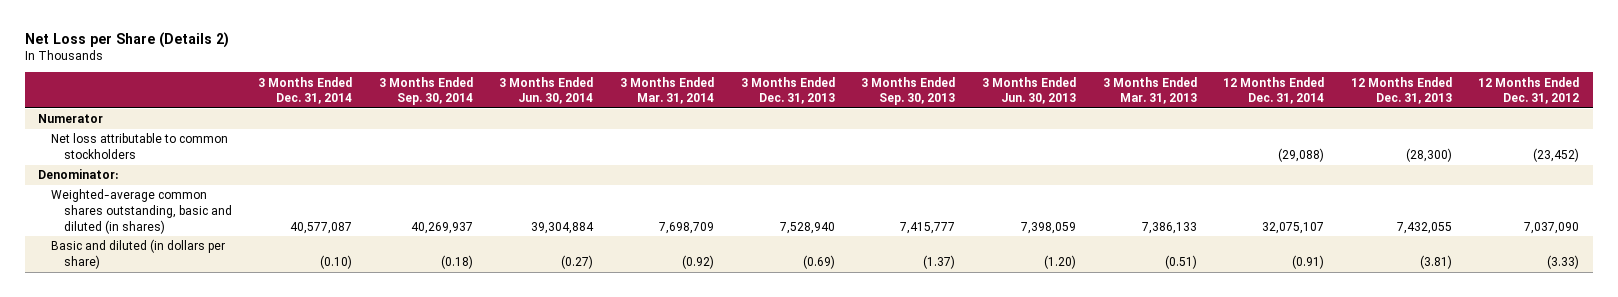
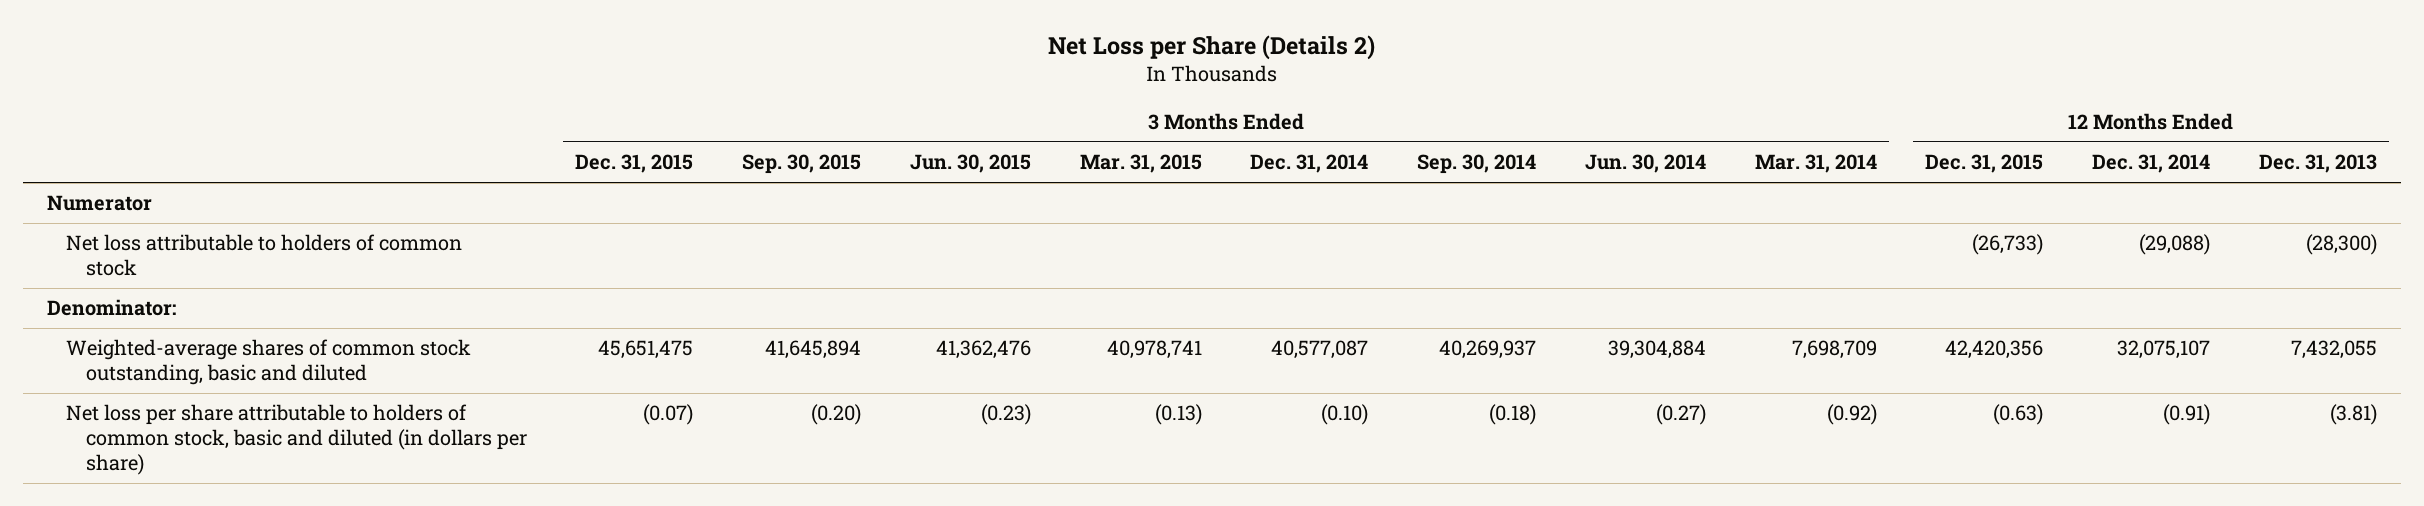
- | 3 Months Ended Dec. 31, 2014 | 3 Months Ended Sep. 30, 2014 | 3 Months Ended Jun. 30, 2014 | 3 Months Ended Mar. 31, 2014 | 3 Months Ended Dec. 31, 2013 | 3 Months Ended Sep. 30, 2013 | 3 Months Ended Jun. 30, 2013 | 3 Months Ended Mar. 31, 2013 | 12 Months Ended Dec. 31, 2014 | 12 Months Ended Dec. 31, 2013 | 12 Months Ended Dec. 31, 2012
+ | 3 Months Ended Dec. 31, 2015 | 3 Months Ended Sep. 30, 2015 | 3 Months Ended Jun. 30, 2015 | 3 Months Ended Mar. 31, 2015 | 3 Months Ended Dec. 31, 2014 | 3 Months Ended Sep. 30, 2014 | 3 Months Ended Jun. 30, 2014 | 3 Months Ended Mar. 31, 2014 | 12 Months Ended Dec. 31, 2015 | 12 Months Ended Dec. 31, 2014 | 12 Months Ended Dec. 31, 2013
- Net loss attributable to common stockholders | | | | | | | | | (29,088) | (28,300) | (23,452)
+ Net loss attributable to holders of common stock | | | | | | | | | (26,733) | (29,088) | (28,300)
- Weighted-average common shares outstanding, basic and diluted (in shares) | 40,577,087 | 40,269,937 | 39,304,884 | 7,698,709 | 7,528,940 | 7,415,777 | 7,398,059 | 7,386,133 | 32,075,107 | 7,432,055 | 7,037,090
- Basic and diluted (in dollars per share) | (0.10) | (0.18) | (0.27) | (0.92) | (0.69) | (1.37) | (1.20) | (0.51) | (0.91) | (3.81) | (3.33)
+ Weighted-average shares of common stock outstanding, basic and diluted | 45,651,475 | 41,645,894 | 41,362,476 | 40,978,741 | 40,577,087 | 40,269,937 | 39,304,884 | 7,698,709 | 42,420,356 | 32,075,107 | 7,432,055
+ Net loss per share attributable to holders of common stock, basic and diluted (in dollars per share) | (0.07) | (0.20) | (0.23) | (0.13) | (0.10) | (0.18) | (0.27) | (0.92) | (0.63) | (0.91) | (3.81)

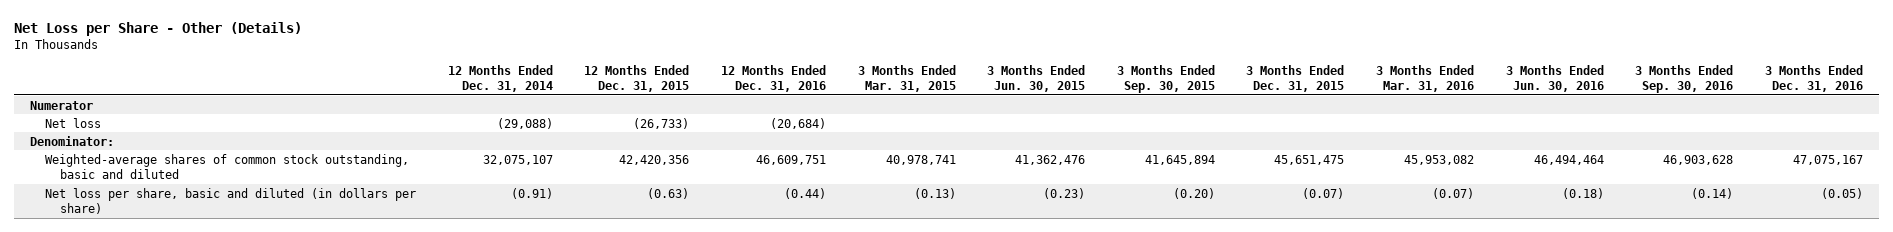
- Net Loss per Share (Details 2)
+ Net Loss per Share - Other (Details)
- | 3 Months Ended Dec. 31, 2015 | 3 Months Ended Sep. 30, 2015 | 3 Months Ended Jun. 30, 2015 | 3 Months Ended Mar. 31, 2015 | 3 Months Ended Dec. 31, 2014 | 3 Months Ended Sep. 30, 2014 | 3 Months Ended Jun. 30, 2014 | 3 Months Ended Mar. 31, 2014 | 12 Months Ended Dec. 31, 2015 | 12 Months Ended Dec. 31, 2014 | 12 Months Ended Dec. 31, 2013
+ | 12 Months Ended Dec. 31, 2014 | 12 Months Ended Dec. 31, 2015 | 12 Months Ended Dec. 31, 2016 | 3 Months Ended Mar. 31, 2015 | 3 Months Ended Jun. 30, 2015 | 3 Months Ended Sep. 30, 2015 | 3 Months Ended Dec. 31, 2015 | 3 Months Ended Mar. 31, 2016 | 3 Months Ended Jun. 30, 2016 | 3 Months Ended Sep. 30, 2016 | 3 Months Ended Dec. 31, 2016
- Net loss attributable to holders of common stock | | | | | | | | | (26,733) | (29,088) | (28,300)
+ Net loss | (29,088) | (26,733) | (20,684) | | | | | | | |
- Net loss per share attributable to holders of common stock, basic and diluted (in dollars per share) | (0.07) | (0.20) | (0.23) | (0.13) | (0.10) | (0.18) | (0.27) | (0.92) | (0.63) | (0.91) | (3.81)
+ Net loss per share, basic and diluted (in dollars per share) | (0.91) | (0.63) | (0.44) | (0.13) | (0.23) | (0.20) | (0.07) | (0.07) | (0.18) | (0.14) | (0.05)

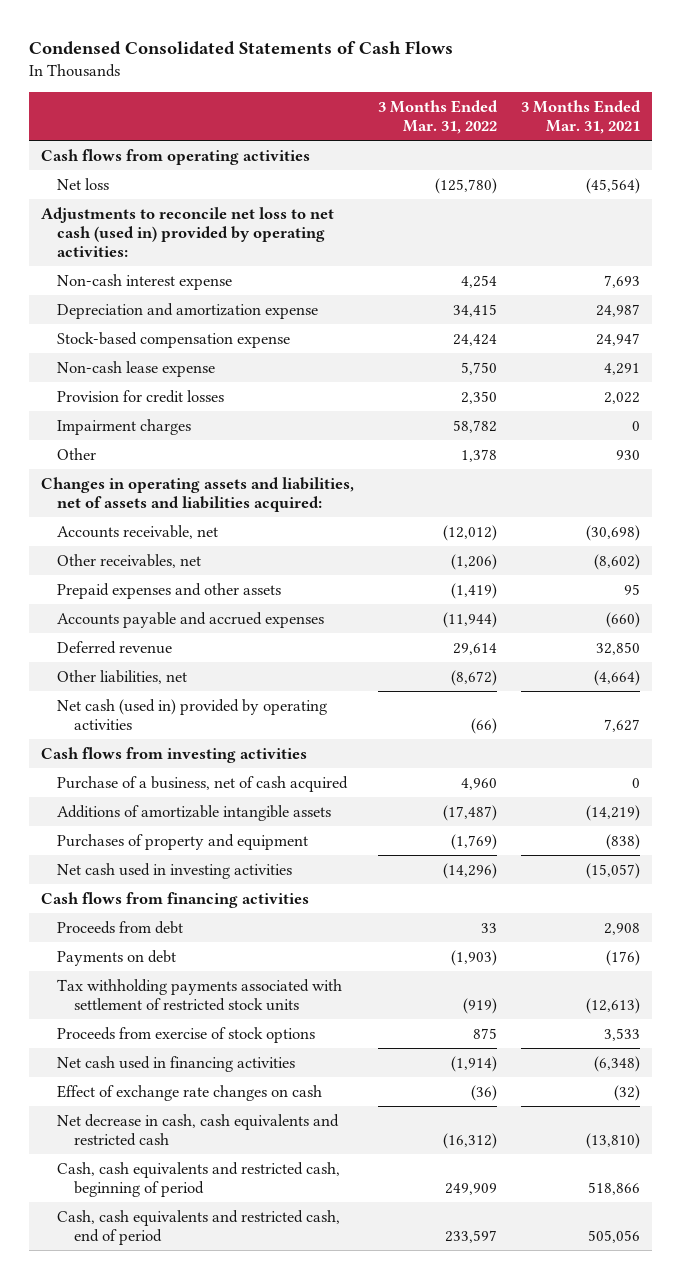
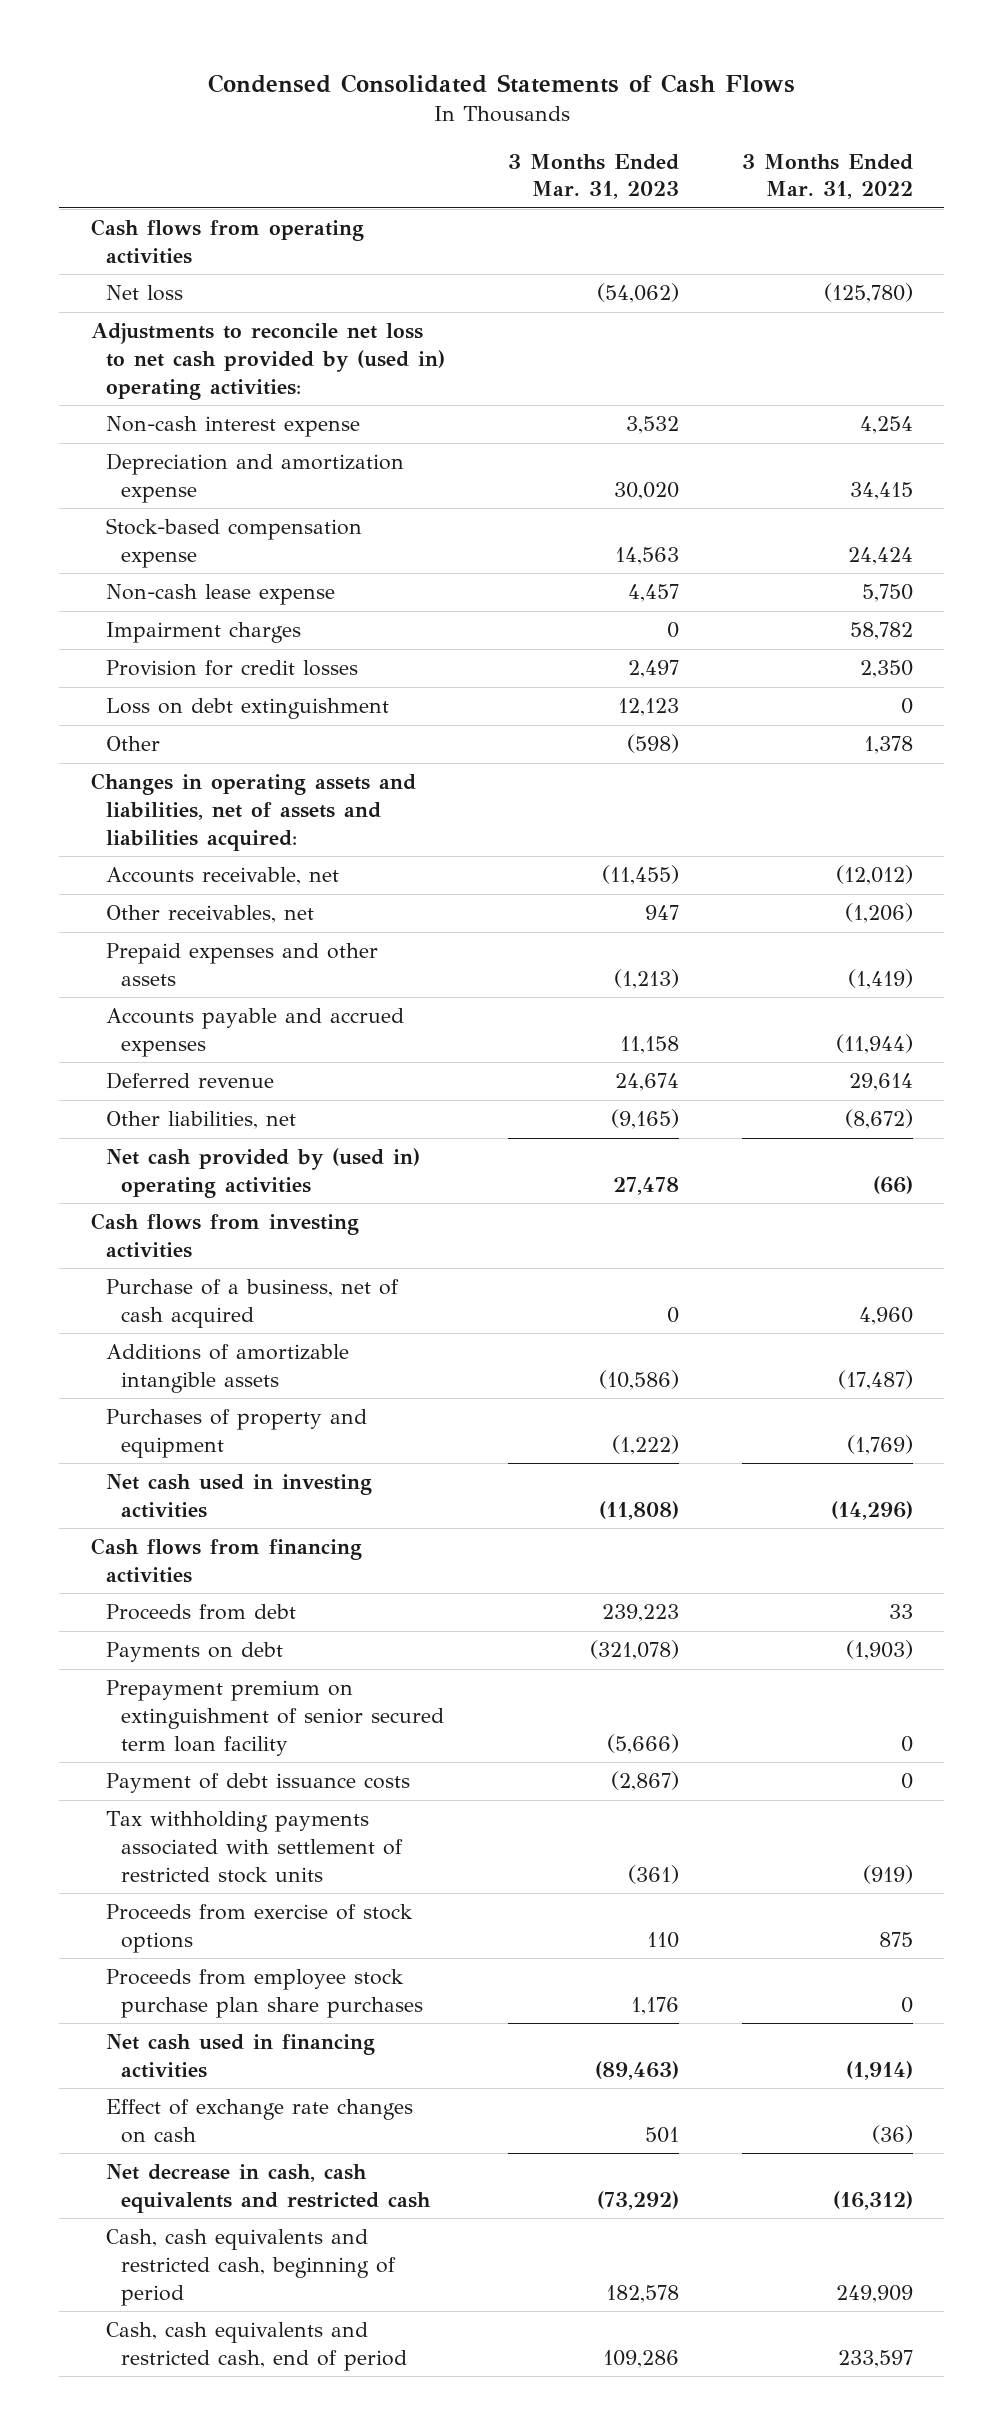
- | 3 Months Ended Mar. 31, 2022 | 3 Months Ended Mar. 31, 2021
+ | 3 Months Ended Mar. 31, 2023 | 3 Months Ended Mar. 31, 2022
- Adjustments to reconcile net loss to net cash (used in) provided by operating activities:
+ Adjustments to reconcile net loss to net cash provided by (used in) operating activities:
moved down: Provision for credit losses | 2,497 | 2,350
+ Loss on debt extinguishment | 12,123 | 0
- Net cash (used in) provided by operating activities | (66) | 7,627
+ Net cash provided by (used in) operating activities | 27,478 | (66)
+ Prepayment premium on extinguishment of senior secured term loan facility | (5,666) | 0
+ Payment of debt issuance costs | (2,867) | 0
+ Proceeds from employee stock purchase plan share purchases | 1,176 | 0

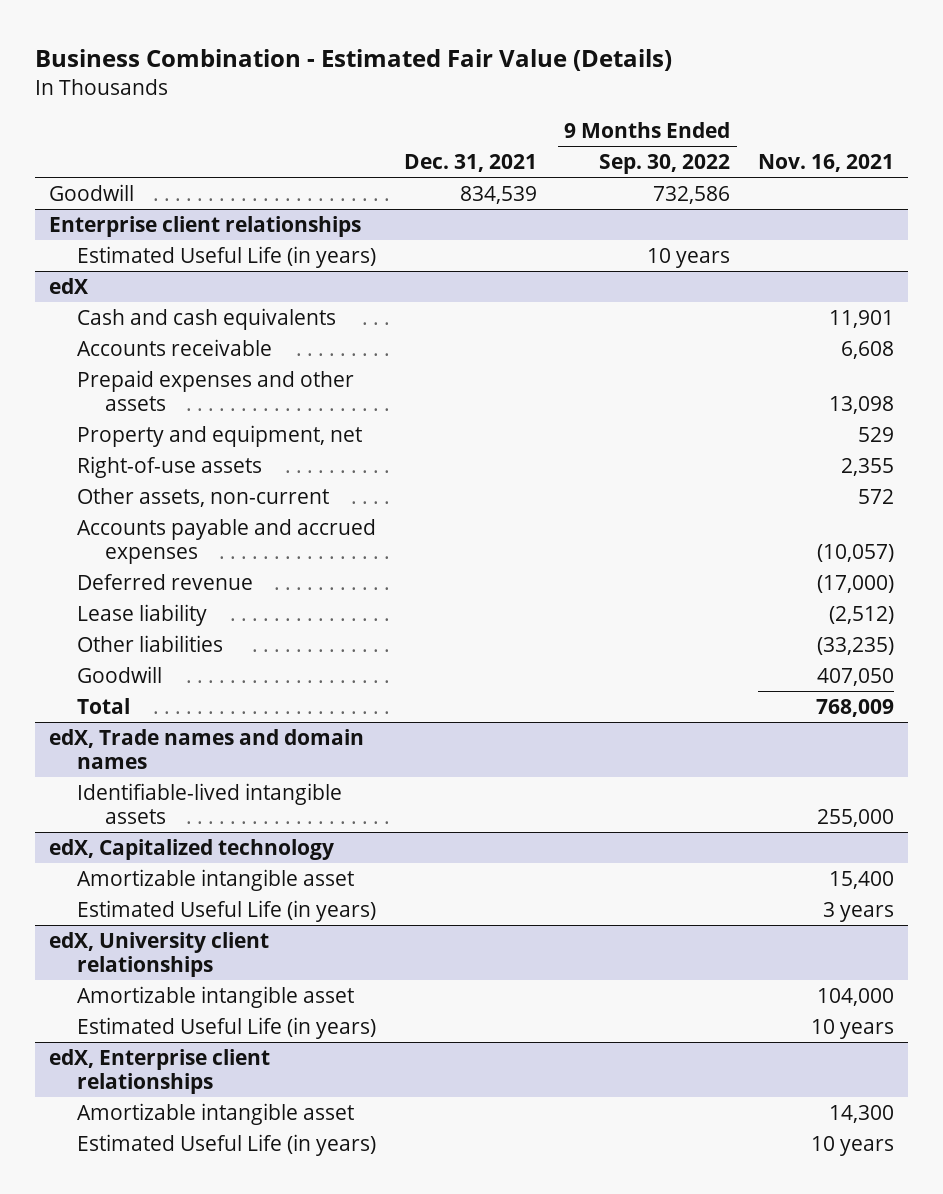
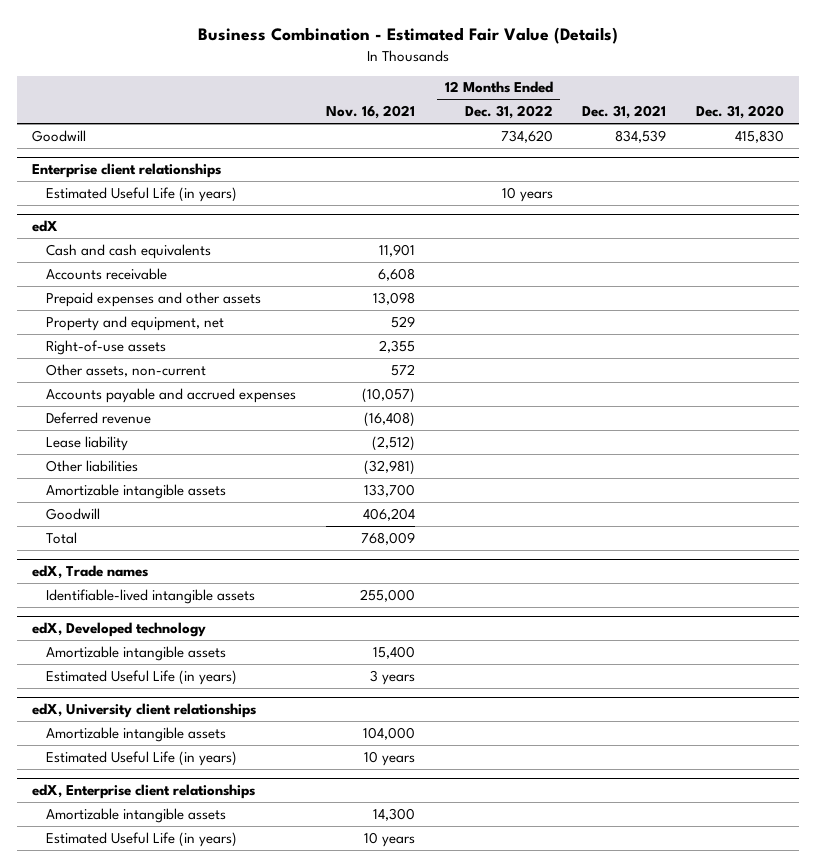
- | Dec. 31, 2021 | 9 Months Ended Sep. 30, 2022 | Nov. 16, 2021
+ | Nov. 16, 2021 | 12 Months Ended Dec. 31, 2022 | Dec. 31, 2021 | Dec. 31, 2020
@ edX
- Deferred revenue | | | (17,000)
+ Deferred revenue | (16,408) | | |
- Other liabilities | | | (33,235)
- Goodwill | | | 407,050
+ Other liabilities | (32,981) | | |
+ Amortizable intangible assets | 133,700 | | |
+ Goodwill | 406,204 | | |
- edX, Trade names and domain names
+ edX, Trade names
- edX, Capitalized technology
- Amortizable intangible asset | | | 15,400
+ edX, Developed technology
+ Amortizable intangible assets | 15,400 | | |
@ edX, University client relationships
- Amortizable intangible asset | | | 104,000
+ Amortizable intangible assets | 104,000 | | |
@ edX, Enterprise client relationships
- Amortizable intangible asset | | | 14,300
+ Amortizable intangible assets | 14,300 | | |

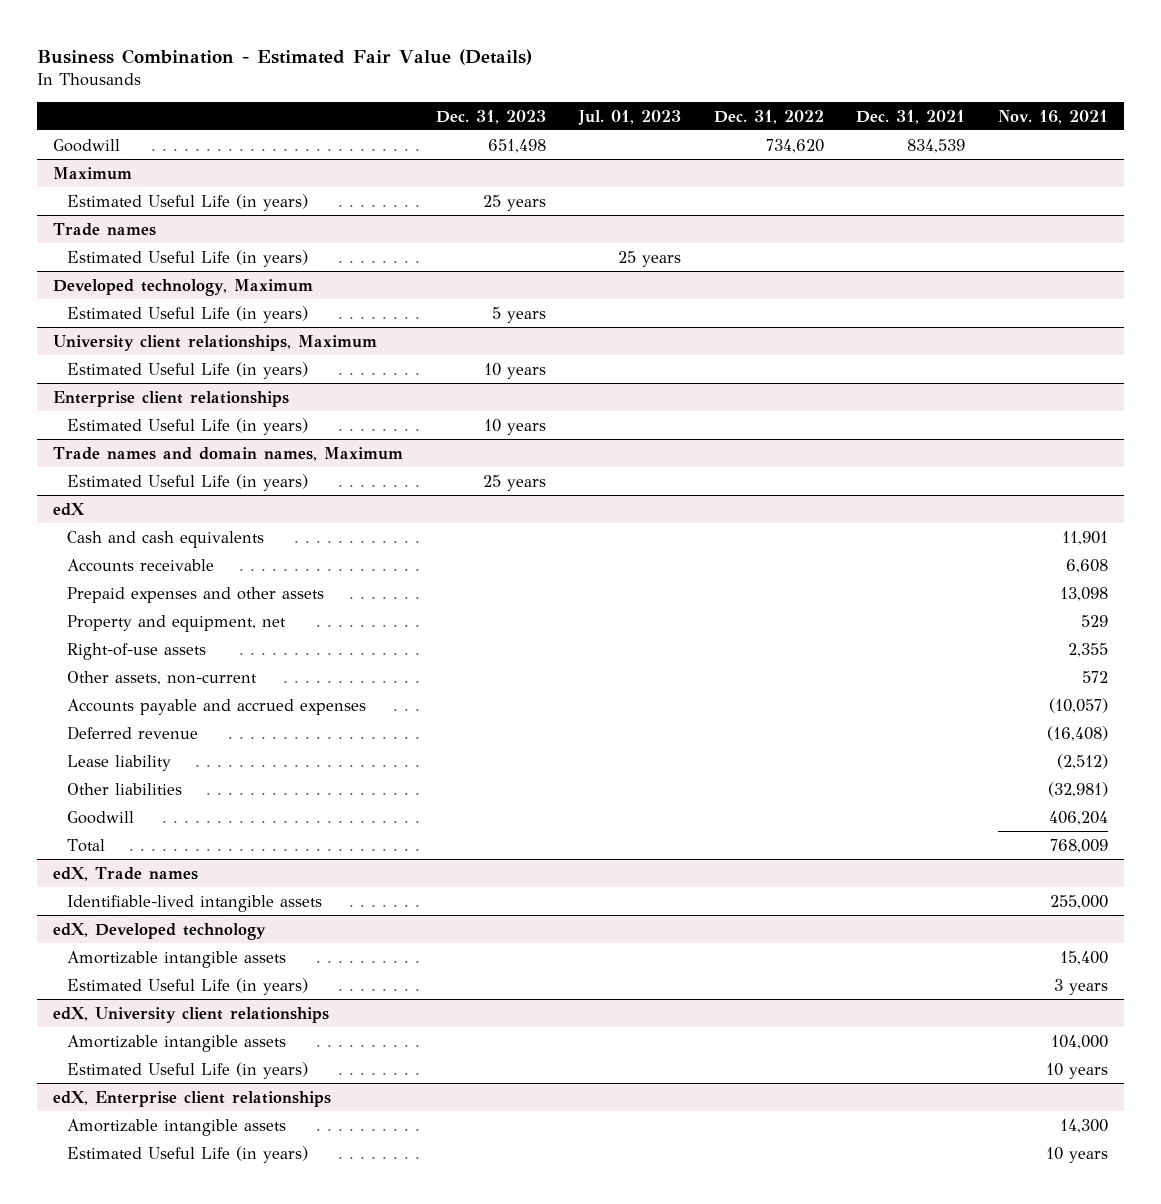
- | Nov. 16, 2021 | 12 Months Ended Dec. 31, 2022 | Dec. 31, 2021 | Dec. 31, 2020
+ | Dec. 31, 2023 | Jul. 01, 2023 | Dec. 31, 2022 | Dec. 31, 2021 | Nov. 16, 2021
+ Maximum
+ Estimated Useful Life (in years) | 25 years | | | |
+ Trade names
+ Estimated Useful Life (in years) | | 25 years | | |
+ Developed technology, Maximum
+ Estimated Useful Life (in years) | 5 years | | | |
+ University client relationships, Maximum
+ Estimated Useful Life (in years) | 10 years | | | |
+ Trade names and domain names, Maximum
+ Estimated Useful Life (in years) | 25 years | | | |
@ edX
- Amortizable intangible assets | 133,700 | | |

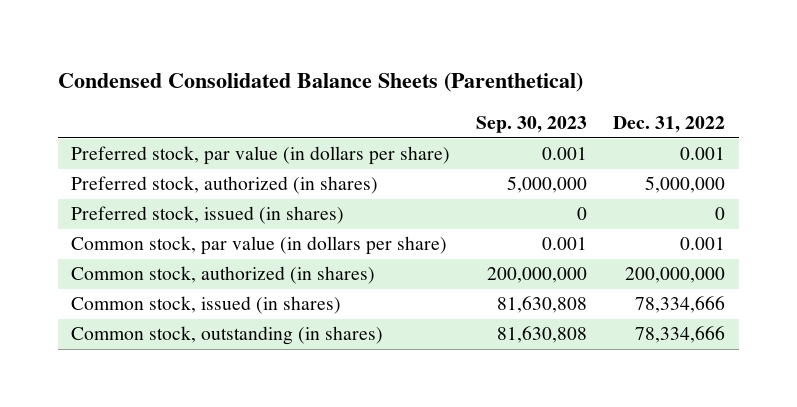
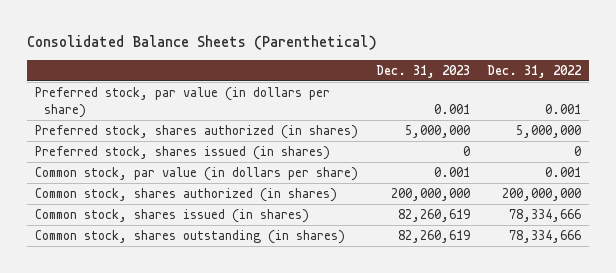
- Condensed Consolidated Balance Sheets (Parenthetical)
+ Consolidated Balance Sheets (Parenthetical)
- | Sep. 30, 2023 | Dec. 31, 2022
+ | Dec. 31, 2023 | Dec. 31, 2022
- Preferred stock, authorized (in shares) | 5,000,000 | 5,000,000
- Preferred stock, issued (in shares) | 0 | 0
+ Preferred stock, shares authorized (in shares) | 5,000,000 | 5,000,000
+ Preferred stock, shares issued (in shares) | 0 | 0
- Common stock, authorized (in shares) | 200,000,000 | 200,000,000
- Common stock, issued (in shares) | 81,630,808 | 78,334,666
- Common stock, outstanding (in shares) | 81,630,808 | 78,334,666
+ Common stock, shares authorized (in shares) | 200,000,000 | 200,000,000
+ Common stock, shares issued (in shares) | 82,260,619 | 78,334,666
+ Common stock, shares outstanding (in shares) | 82,260,619 | 78,334,666

